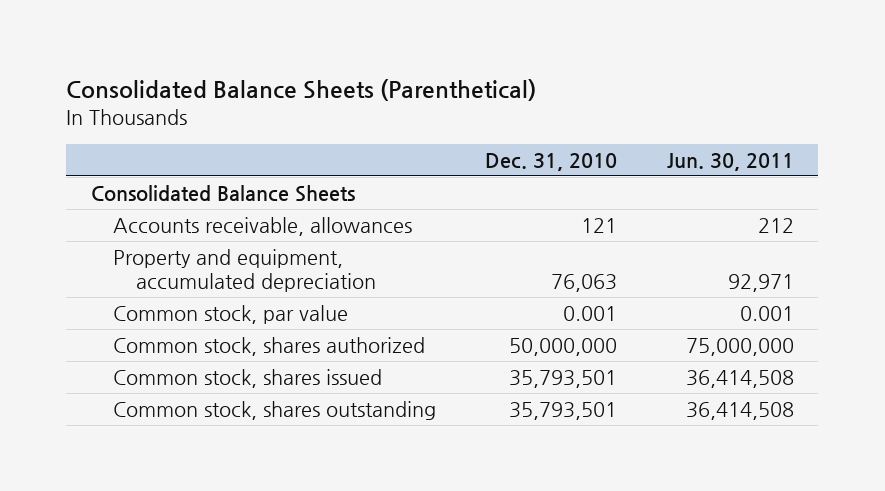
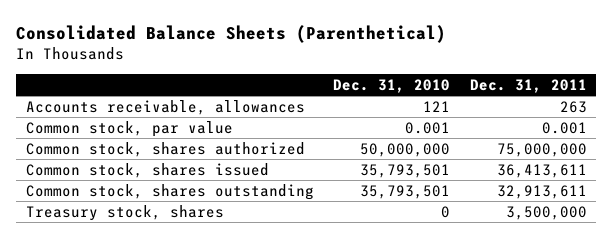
- | Dec. 31, 2010 | Jun. 30, 2011
+ | Dec. 31, 2010 | Dec. 31, 2011
- Consolidated Balance Sheets
- Property and equipment, accumulated depreciation | 76,063 | 92,971
+ Treasury stock, shares | 0 | 3,500,000

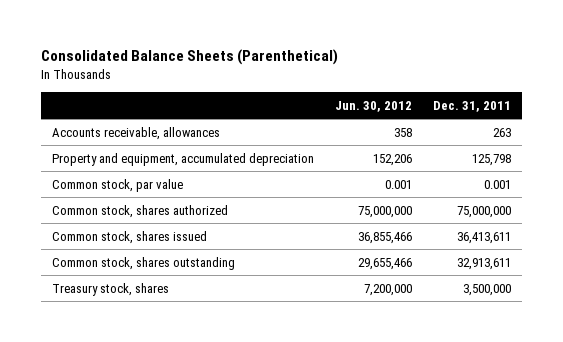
- | Dec. 31, 2010 | Dec. 31, 2011
+ | Jun. 30, 2012 | Dec. 31, 2011
+ Property and equipment, accumulated depreciation | 152,206 | 125,798

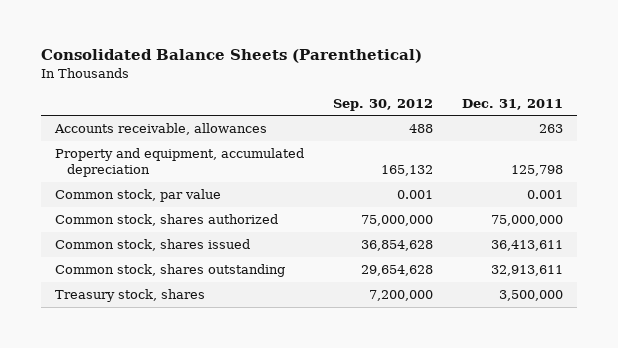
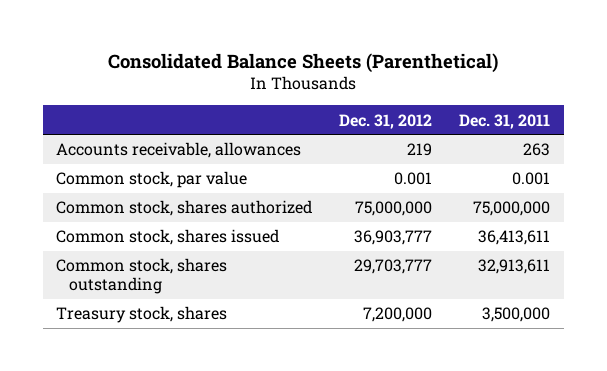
- | Sep. 30, 2012 | Dec. 31, 2011
+ | Dec. 31, 2012 | Dec. 31, 2011
- Property and equipment, accumulated depreciation | 165,132 | 125,798

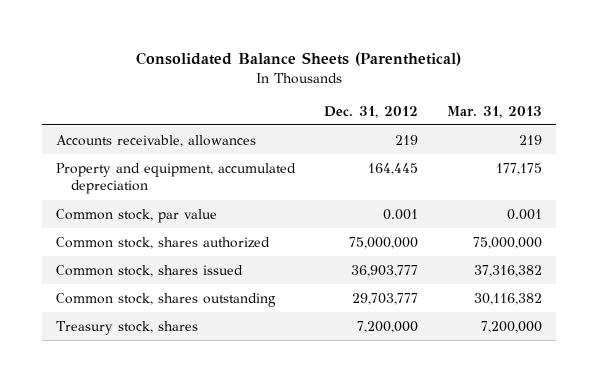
- | Dec. 31, 2012 | Dec. 31, 2011
+ | Dec. 31, 2012 | Mar. 31, 2013
+ Property and equipment, accumulated depreciation | 164,445 | 177,175

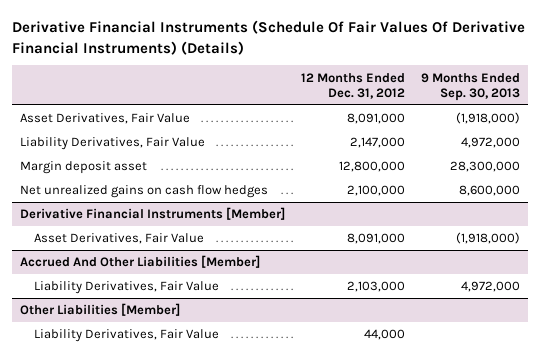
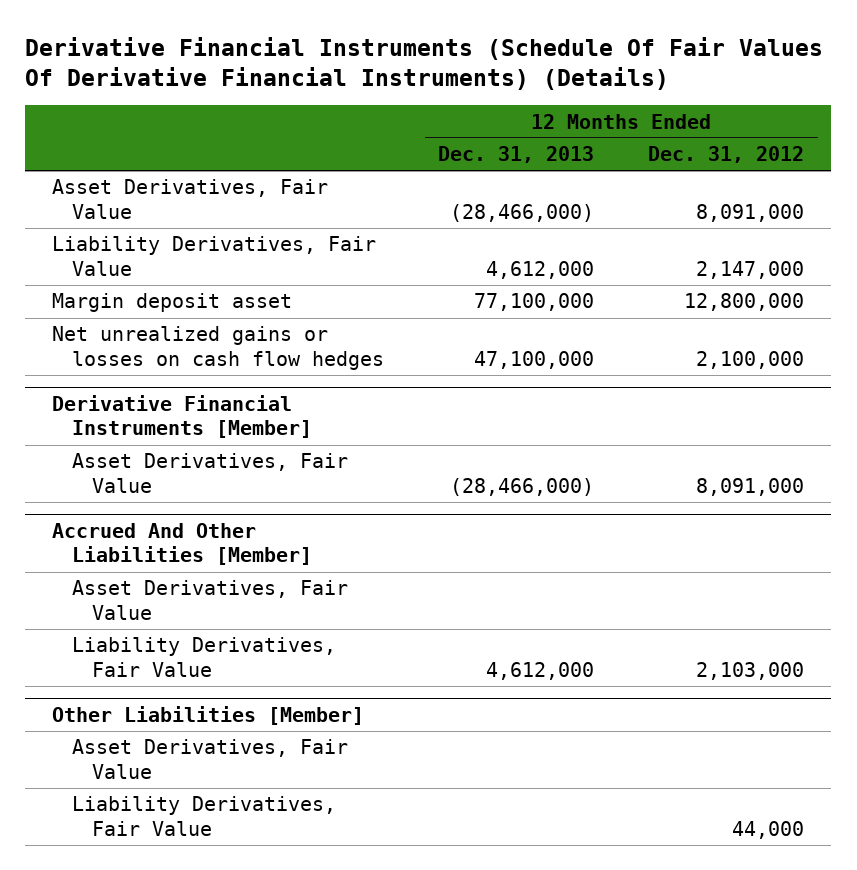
- | 12 Months Ended Dec. 31, 2012 | 9 Months Ended Sep. 30, 2013
+ | 12 Months Ended Dec. 31, 2013 | 12 Months Ended Dec. 31, 2012
- Net unrealized gains on cash flow hedges | 2,100,000 | 8,600,000
+ Net unrealized gains or losses on cash flow hedges | 47,100,000 | 2,100,000
@ Accrued And Other Liabilities [Member]
+ Asset Derivatives, Fair Value
@ Other Liabilities [Member]
+ Asset Derivatives, Fair Value

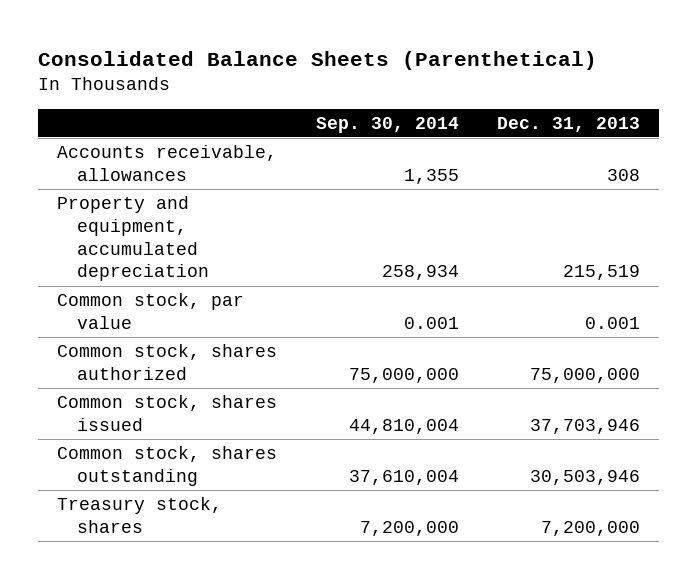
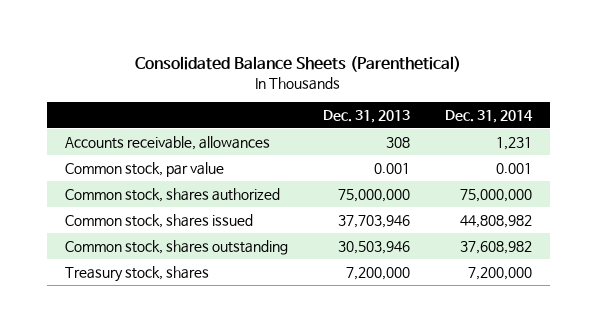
- | Sep. 30, 2014 | Dec. 31, 2013
+ | Dec. 31, 2013 | Dec. 31, 2014
- Property and equipment, accumulated depreciation | 258,934 | 215,519

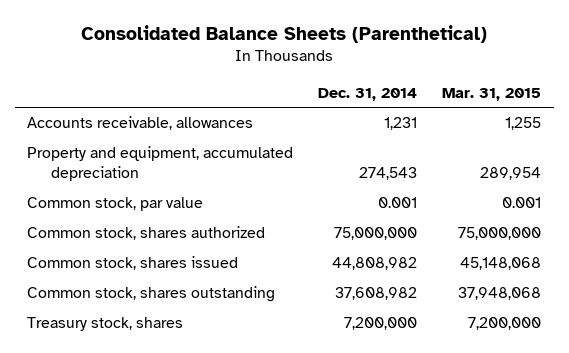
- | Dec. 31, 2013 | Dec. 31, 2014
+ | Dec. 31, 2014 | Mar. 31, 2015
+ Property and equipment, accumulated depreciation | 274,543 | 289,954

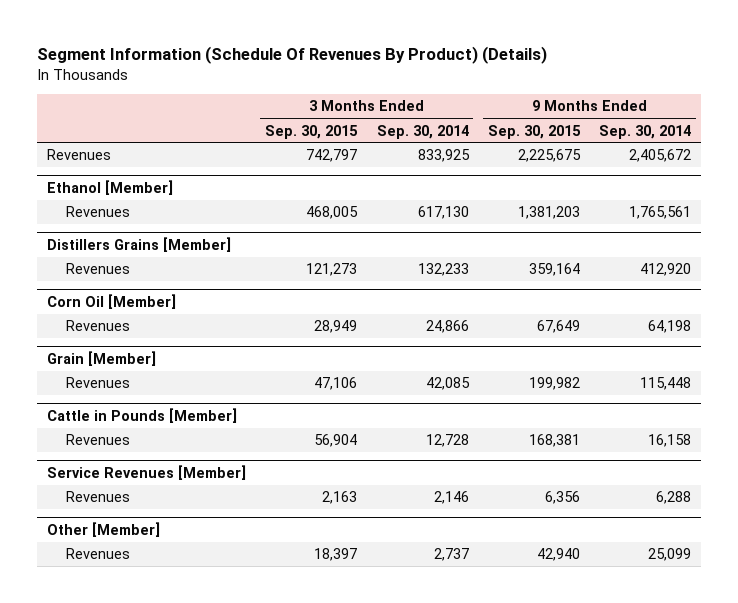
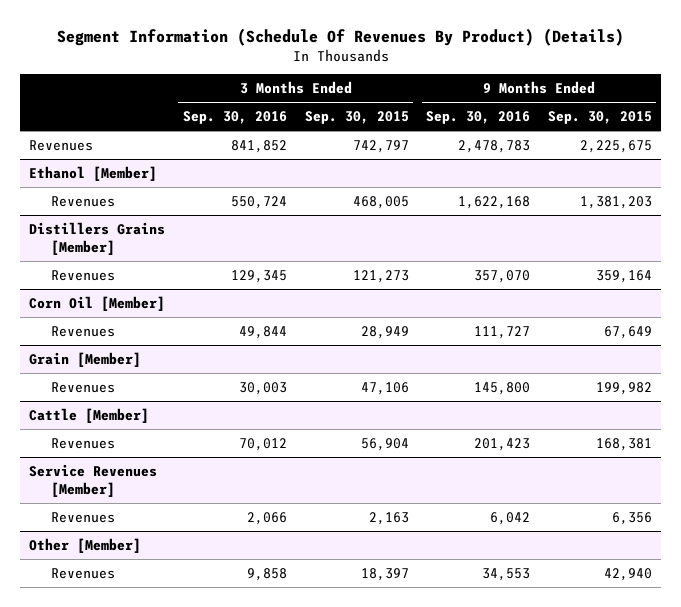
- | 3 Months Ended Sep. 30, 2015 | 3 Months Ended Sep. 30, 2014 | 9 Months Ended Sep. 30, 2015 | 9 Months Ended Sep. 30, 2014
+ | 3 Months Ended Sep. 30, 2016 | 3 Months Ended Sep. 30, 2015 | 9 Months Ended Sep. 30, 2016 | 9 Months Ended Sep. 30, 2015
- Cattle in Pounds [Member]
+ Cattle [Member]

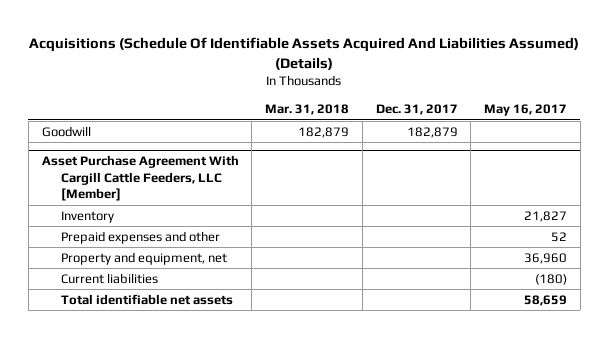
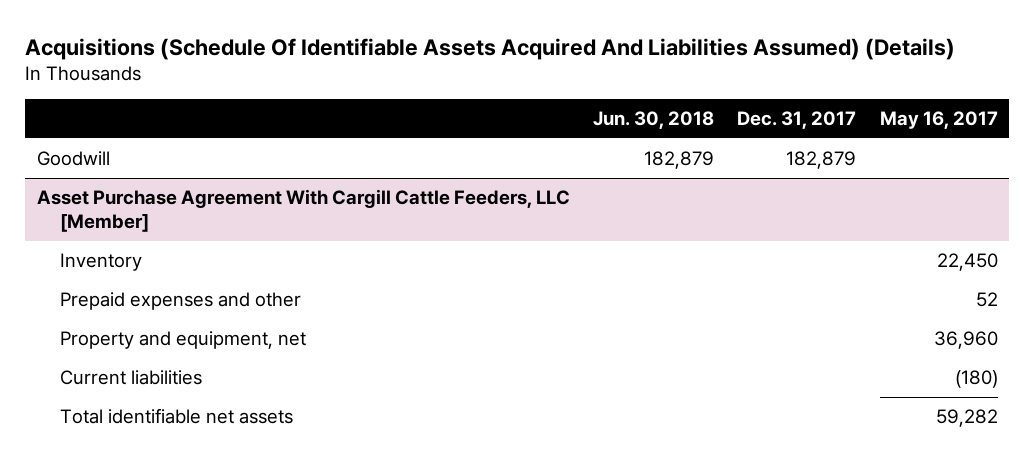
- | Mar. 31, 2018 | Dec. 31, 2017 | May 16, 2017
+ | Jun. 30, 2018 | Dec. 31, 2017 | May 16, 2017
@ Asset Purchase Agreement With Cargill Cattle Feeders, LLC [Member]
- Inventory | | | 21,827
+ Inventory | | | 22,450
- Total identifiable net assets | | | 58,659
+ Total identifiable net assets | | | 59,282

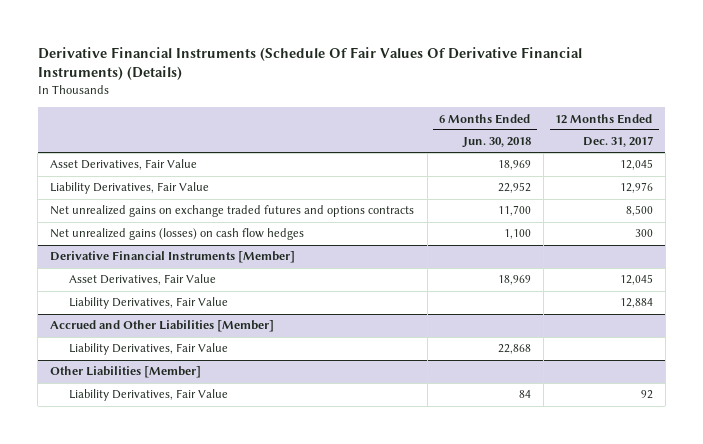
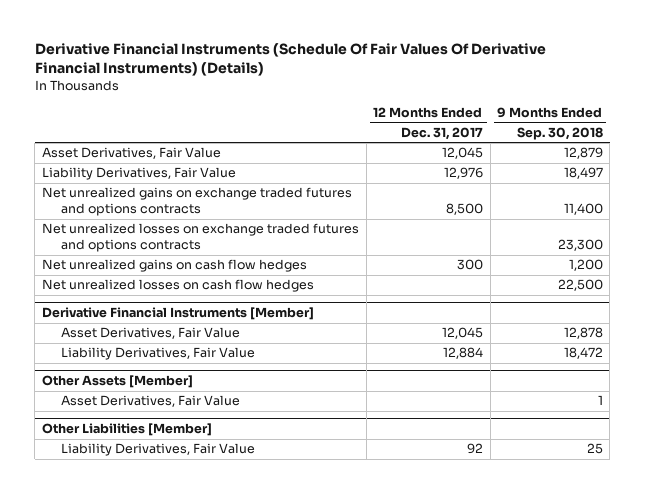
- | 6 Months Ended Jun. 30, 2018 | 12 Months Ended Dec. 31, 2017
+ | 12 Months Ended Dec. 31, 2017 | 9 Months Ended Sep. 30, 2018
- Net unrealized gains (losses) on cash flow hedges | 1,100 | 300
+ Net unrealized losses on exchange traded futures and options contracts | | 23,300
+ Net unrealized gains on cash flow hedges | 300 | 1,200
+ Net unrealized losses on cash flow hedges | | 22,500
- Accrued and Other Liabilities [Member]
- Liability Derivatives, Fair Value | 22,868 |
+ Other Assets [Member]
+ Asset Derivatives, Fair Value | | 1

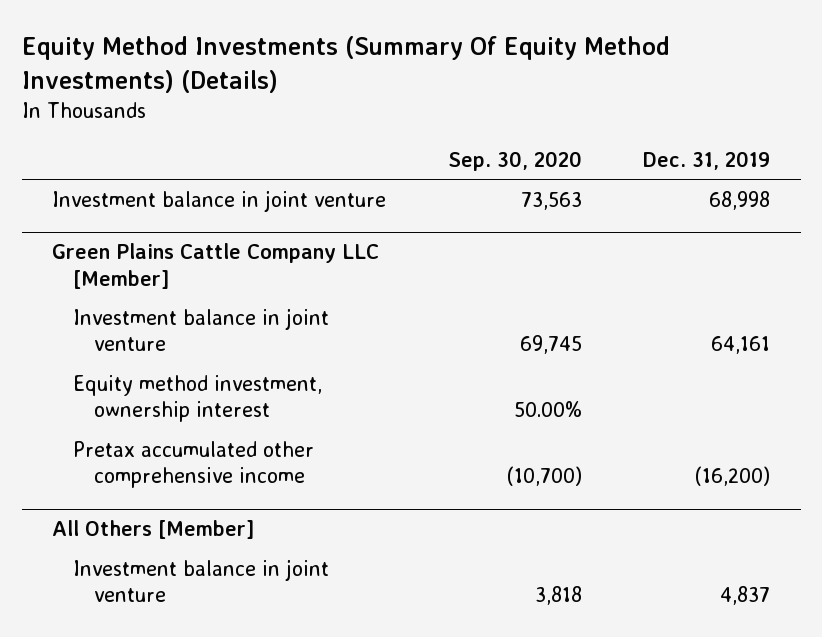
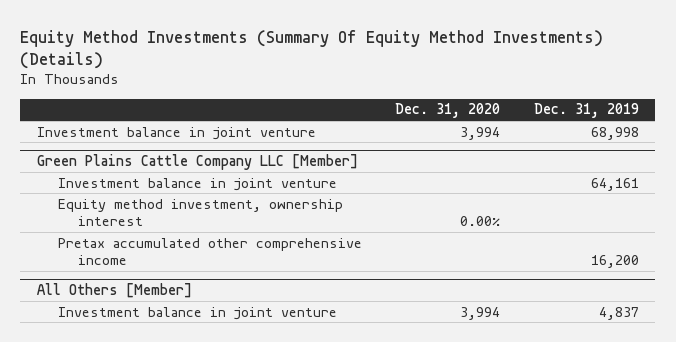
- | Sep. 30, 2020 | Dec. 31, 2019
+ | Dec. 31, 2020 | Dec. 31, 2019
@ Green Plains Cattle Company LLC [Member]
- Pretax accumulated other comprehensive income | (10,700) | (16,200)
+ Pretax accumulated other comprehensive income | | 16,200

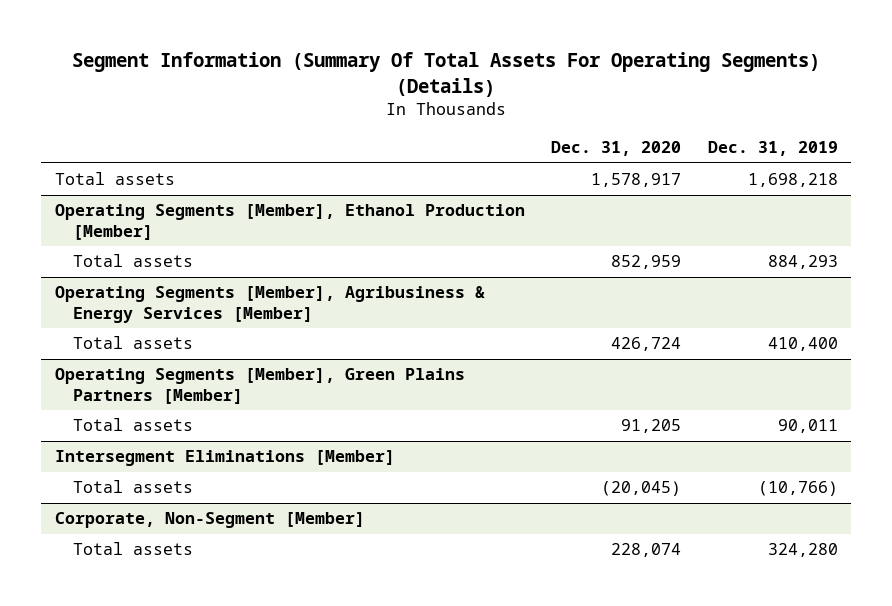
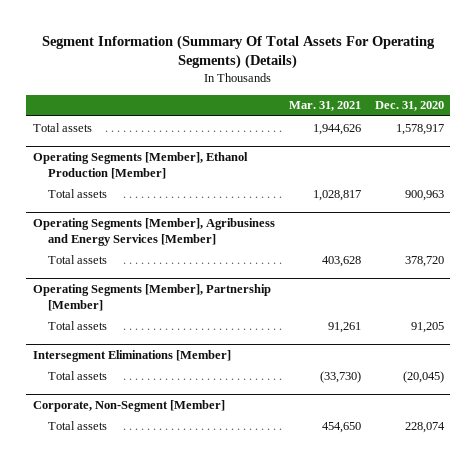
- | Dec. 31, 2020 | Dec. 31, 2019
+ | Mar. 31, 2021 | Dec. 31, 2020
@ Operating Segments [Member], Ethanol Production [Member]
- Total assets | 852,959 | 884,293
- Operating Segments [Member], Agribusiness & Energy Services [Member]
- Total assets | 426,724 | 410,400
- Operating Segments [Member], Green Plains Partners [Member]
@ Operating Segments [Member], Ethanol Production [Member]
+ Total assets | 1,028,817 | 900,963
+ Operating Segments [Member], Agribusiness and Energy Services [Member]
+ Total assets | 403,628 | 378,720
+ Operating Segments [Member], Partnership [Member]

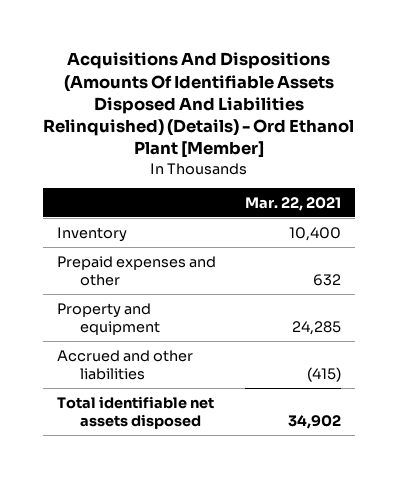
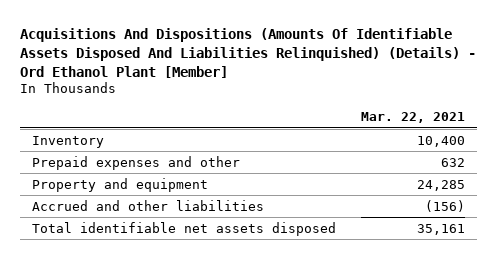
- Accrued and other liabilities | (415)
- Total identifiable net assets disposed | 34,902
+ Accrued and other liabilities | (156)
+ Total identifiable net assets disposed | 35,161

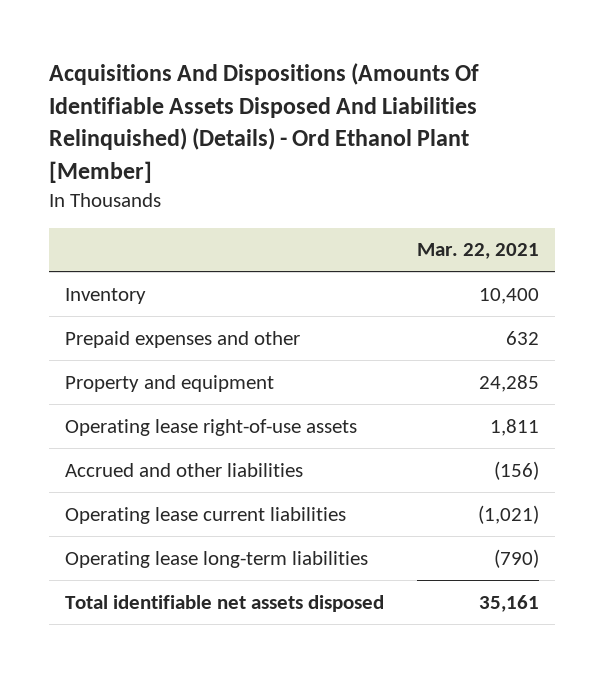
+ Operating lease right-of-use assets | 1,811
+ Operating lease current liabilities | (1,021)
+ Operating lease long-term liabilities | (790)

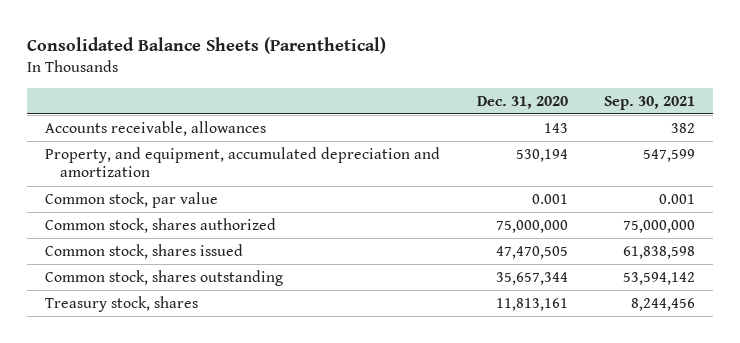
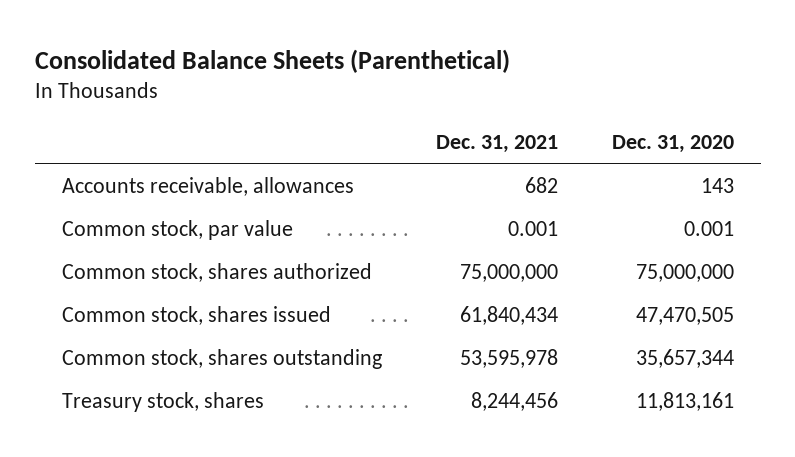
- | Dec. 31, 2020 | Sep. 30, 2021
+ | Dec. 31, 2021 | Dec. 31, 2020
- Property, and equipment, accumulated depreciation and amortization | 530,194 | 547,599

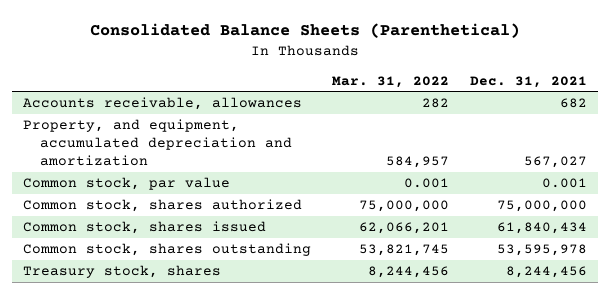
- | Dec. 31, 2021 | Dec. 31, 2020
+ | Mar. 31, 2022 | Dec. 31, 2021
+ Property, and equipment, accumulated depreciation and amortization | 584,957 | 567,027

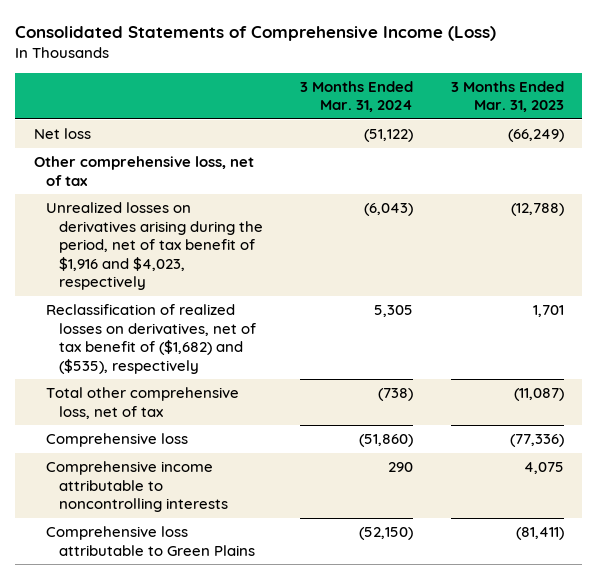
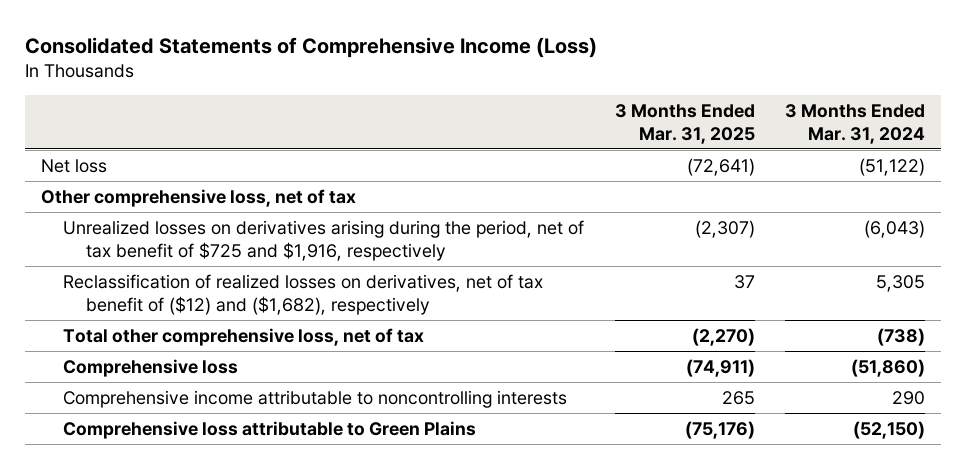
- | 3 Months Ended Mar. 31, 2024 | 3 Months Ended Mar. 31, 2023
+ | 3 Months Ended Mar. 31, 2025 | 3 Months Ended Mar. 31, 2024
- Unrealized losses on derivatives arising during the period, net of tax benefit of $1,916 and $4,023, respectively | (6,043) | (12,788)
- Reclassification of realized losses on derivatives, net of tax benefit of ($1,682) and ($535), respectively | 5,305 | 1,701
+ Unrealized losses on derivatives arising during the period, net of tax benefit of $725 and $1,916, respectively | (2,307) | (6,043)
+ Reclassification of realized losses on derivatives, net of tax benefit of ($12) and ($1,682), respectively | 37 | 5,305

